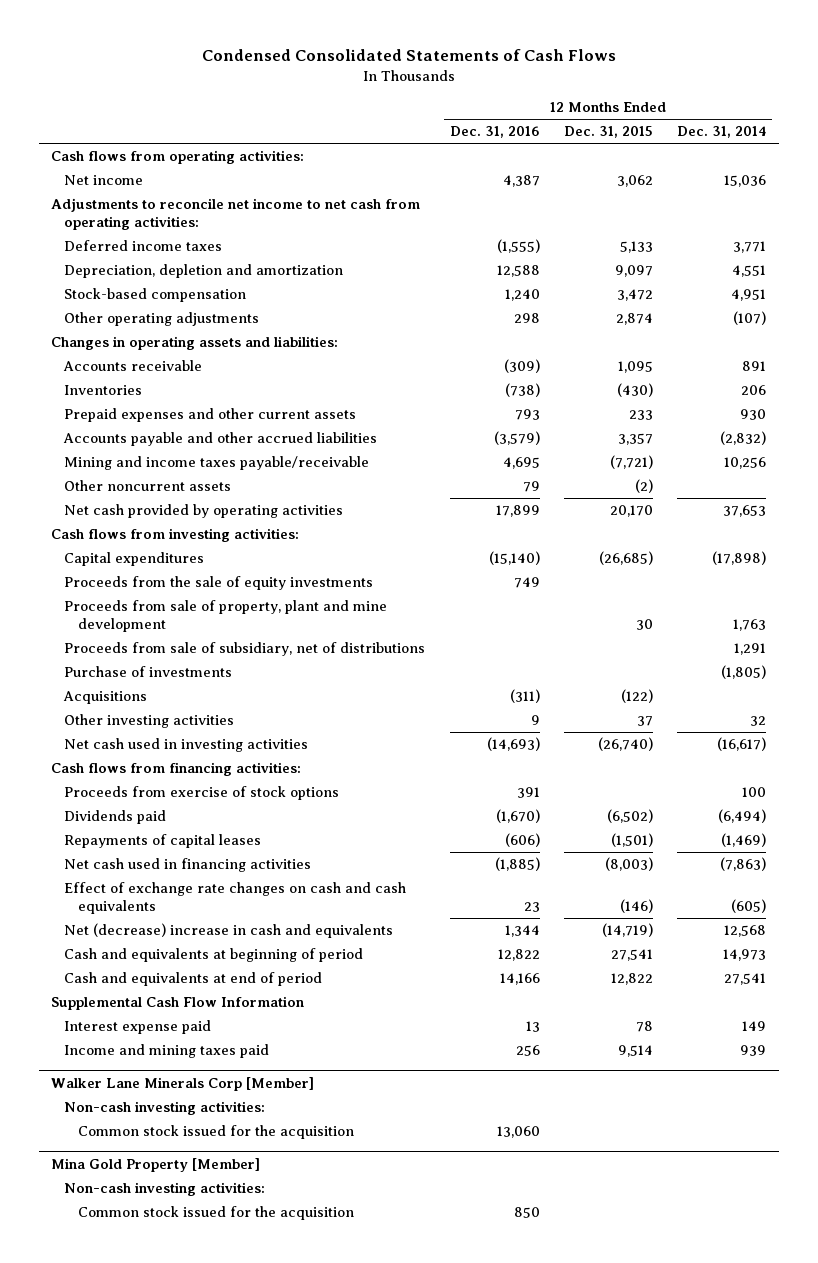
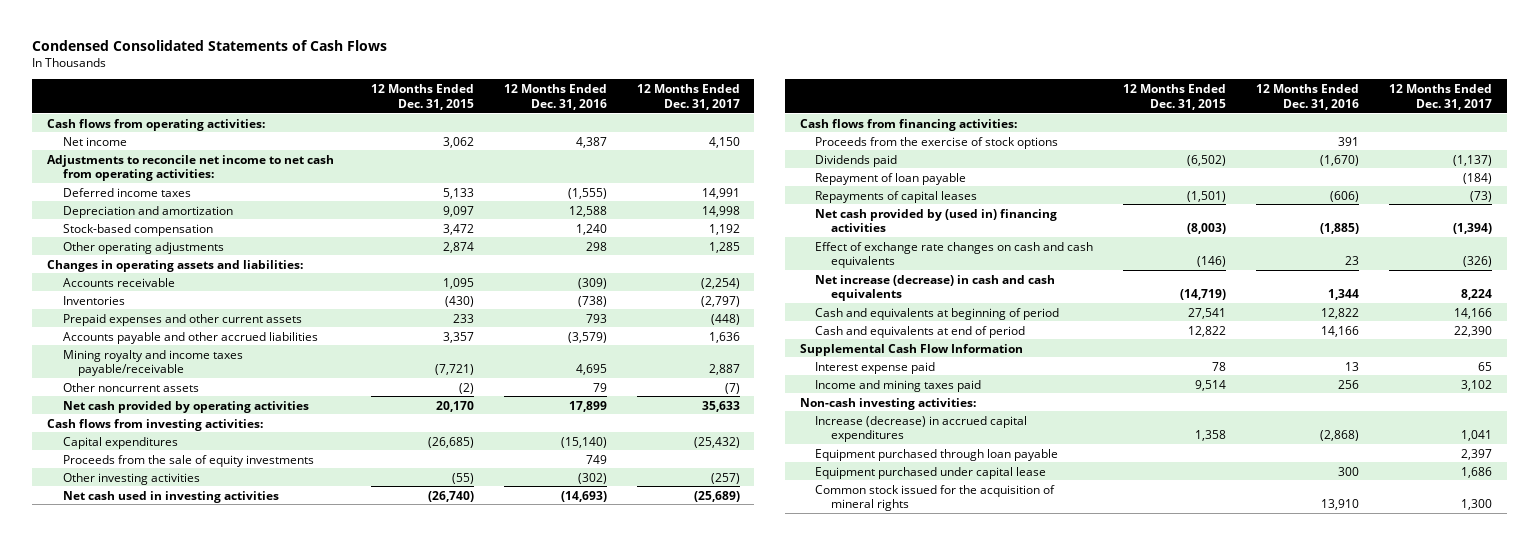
- | 12 Months Ended Dec. 31, 2016 | 12 Months Ended Dec. 31, 2015 | 12 Months Ended Dec. 31, 2014
+ | 12 Months Ended Dec. 31, 2015 | 12 Months Ended Dec. 31, 2016 | 12 Months Ended Dec. 31, 2017
- Depreciation, depletion and amortization | 12,588 | 9,097 | 4,551
+ Depreciation and amortization | 9,097 | 12,588 | 14,998
- Mining and income taxes payable/receivable | 4,695 | (7,721) | 10,256
+ Mining royalty and income taxes payable/receivable | (7,721) | 4,695 | 2,887
- Proceeds from sale of property, plant and mine development | | 30 | 1,763
- Proceeds from sale of subsidiary, net of distributions | | | 1,291
- Purchase of investments | | | (1,805)
- Acquisitions | (311) | (122) |
- Other investing activities | 9 | 37 | 32
+ Other investing activities | (55) | (302) | (257)
- Proceeds from exercise of stock options | 391 | | 100
+ Proceeds from the exercise of stock options | | 391 |
+ Repayment of loan payable | | | (184)
- Net cash used in financing activities | (1,885) | (8,003) | (7,863)
+ Net cash provided by (used in) financing activities | (8,003) | (1,885) | (1,394)
- Net (decrease) increase in cash and equivalents | 1,344 | (14,719) | 12,568
+ Net increase (decrease) in cash and cash equivalents | (14,719) | 1,344 | 8,224
- Walker Lane Minerals Corp [Member]
- Common stock issued for the acquisition | 13,060 | |
- Mina Gold Property [Member]
- Non-cash investing activities:
- Common stock issued for the acquisition | 850 | |
+ Increase (decrease) in accrued capital expenditures | 1,358 | (2,868) | 1,041
+ Equipment purchased through loan payable | | | 2,397
+ Equipment purchased under capital lease | | 300 | 1,686
+ Common stock issued for the acquisition of mineral rights | | 13,910 | 1,300

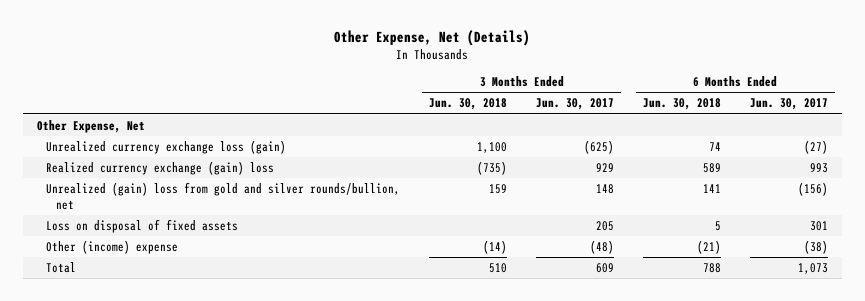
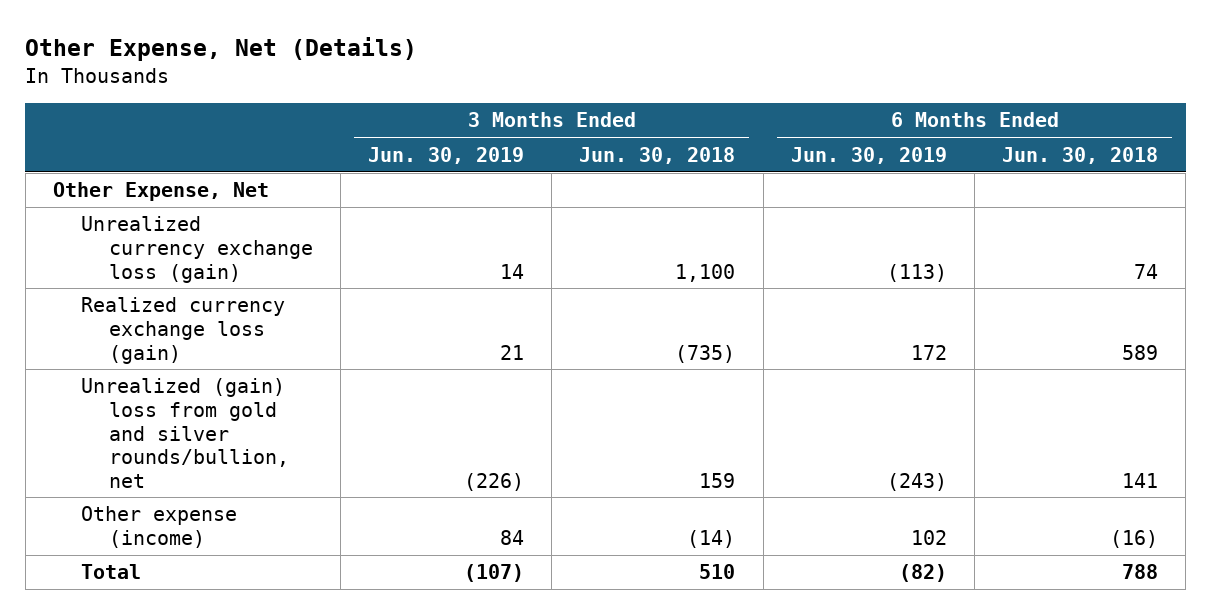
- | 3 Months Ended Jun. 30, 2018 | 3 Months Ended Jun. 30, 2017 | 6 Months Ended Jun. 30, 2018 | 6 Months Ended Jun. 30, 2017
+ | 3 Months Ended Jun. 30, 2019 | 3 Months Ended Jun. 30, 2018 | 6 Months Ended Jun. 30, 2019 | 6 Months Ended Jun. 30, 2018
- Realized currency exchange (gain) loss | (735) | 929 | 589 | 993
+ Realized currency exchange loss (gain) | 21 | (735) | 172 | 589
- Loss on disposal of fixed assets | | 205 | 5 | 301
- Other (income) expense | (14) | (48) | (21) | (38)
+ Other expense (income) | 84 | (14) | 102 | (16)

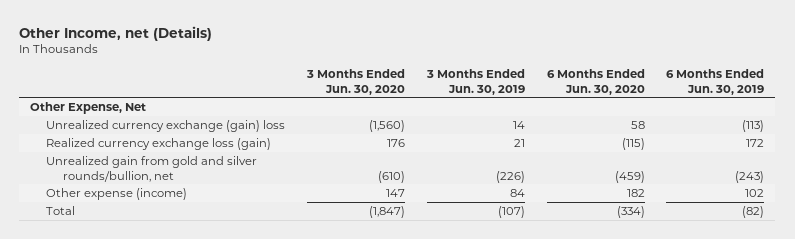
- Other Expense, Net (Details)
+ Other Income, net (Details)
- | 3 Months Ended Jun. 30, 2019 | 3 Months Ended Jun. 30, 2018 | 6 Months Ended Jun. 30, 2019 | 6 Months Ended Jun. 30, 2018
+ | 3 Months Ended Jun. 30, 2020 | 3 Months Ended Jun. 30, 2019 | 6 Months Ended Jun. 30, 2020 | 6 Months Ended Jun. 30, 2019
- Unrealized currency exchange loss (gain) | 14 | 1,100 | (113) | 74
+ Unrealized currency exchange (gain) loss | (1,560) | 14 | 58 | (113)
- Unrealized (gain) loss from gold and silver rounds/bullion, net | (226) | 159 | (243) | 141
+ Unrealized gain from gold and silver rounds/bullion, net | (610) | (226) | (459) | (243)

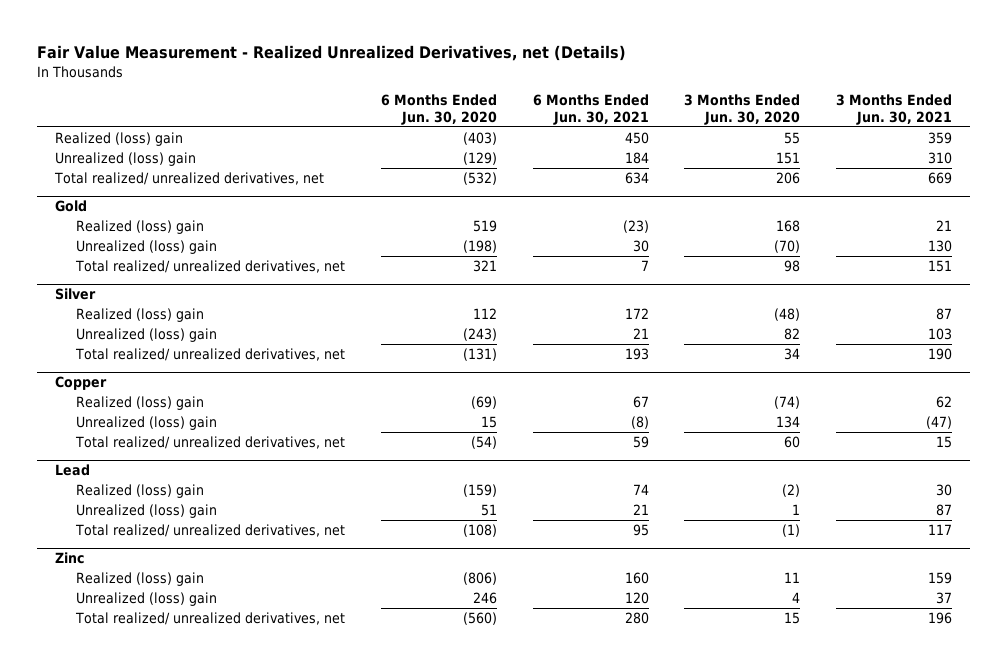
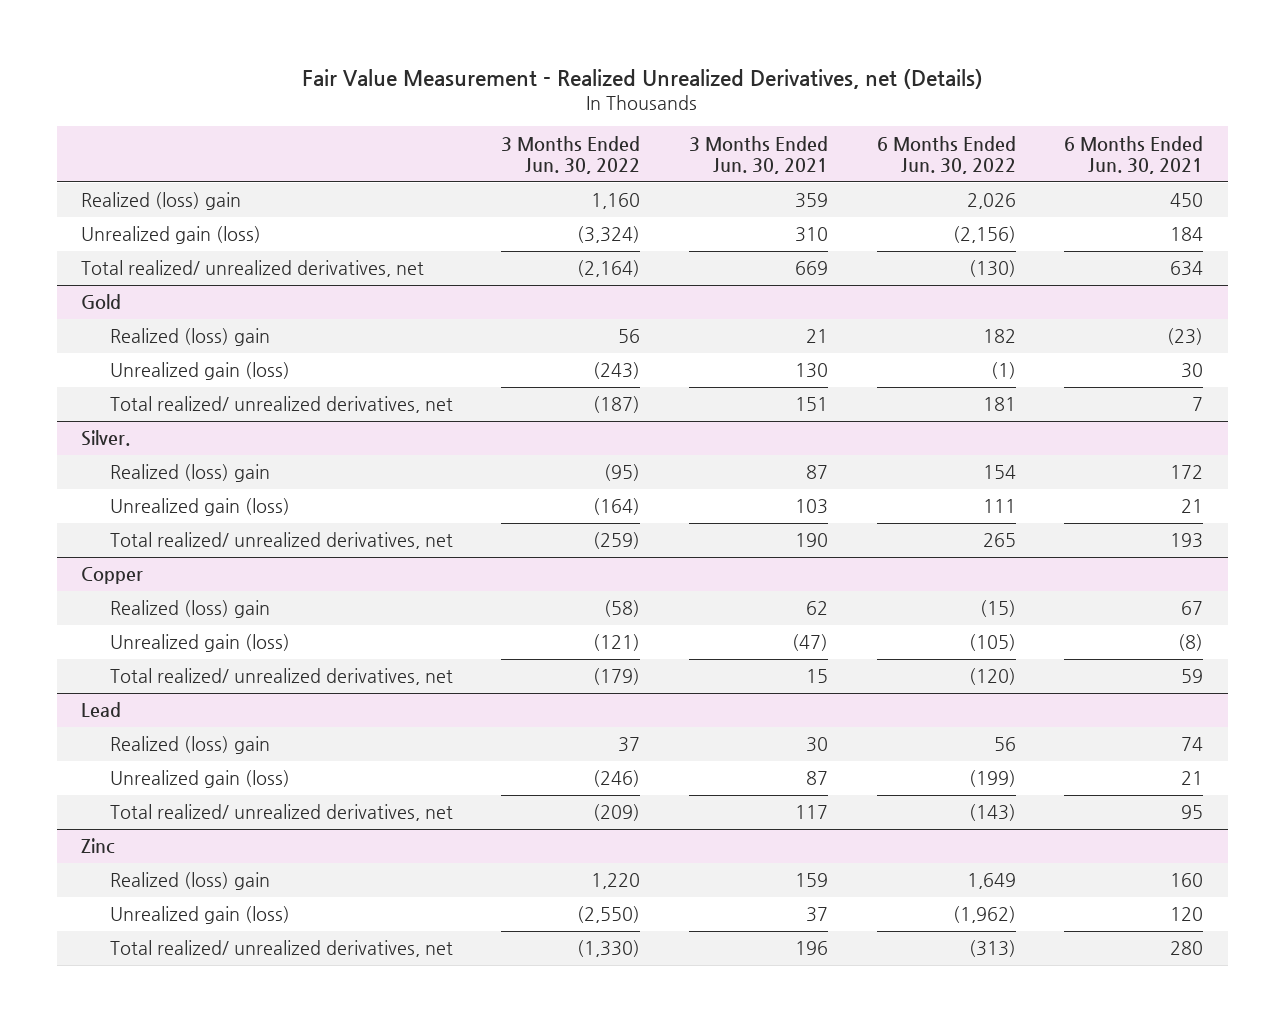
- | 6 Months Ended Jun. 30, 2020 | 6 Months Ended Jun. 30, 2021 | 3 Months Ended Jun. 30, 2020 | 3 Months Ended Jun. 30, 2021
+ | 3 Months Ended Jun. 30, 2022 | 3 Months Ended Jun. 30, 2021 | 6 Months Ended Jun. 30, 2022 | 6 Months Ended Jun. 30, 2021
- Unrealized (loss) gain | (129) | 184 | 151 | 310
+ Unrealized gain (loss) | (3,324) | 310 | (2,156) | 184
@ Gold
- Unrealized (loss) gain | (198) | 30 | (70) | 130
+ Unrealized gain (loss) | (243) | 130 | (1) | 30
- Silver
+ Silver.
- Unrealized (loss) gain | (243) | 21 | 82 | 103
+ Unrealized gain (loss) | (164) | 103 | 111 | 21
@ Copper
- Unrealized (loss) gain | 15 | (8) | 134 | (47)
+ Unrealized gain (loss) | (121) | (47) | (105) | (8)
@ Lead
- Unrealized (loss) gain | 51 | 21 | 1 | 87
+ Unrealized gain (loss) | (246) | 87 | (199) | 21
@ Zinc
- Unrealized (loss) gain | 246 | 120 | 4 | 37
+ Unrealized gain (loss) | (2,550) | 37 | (1,962) | 120

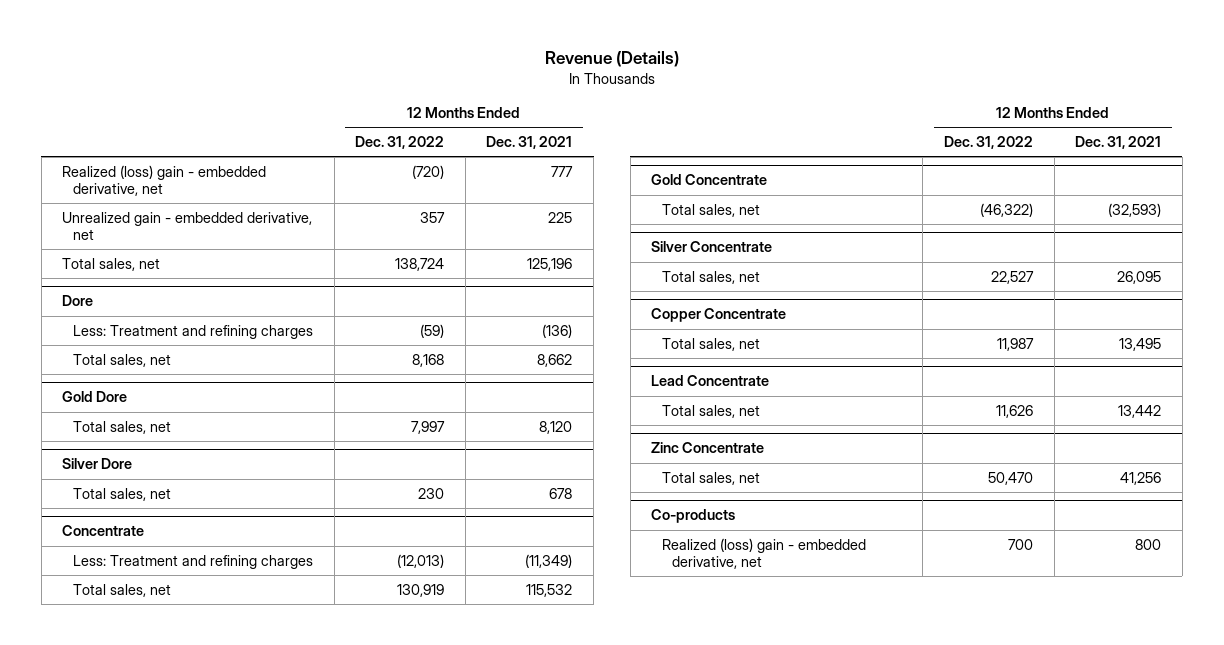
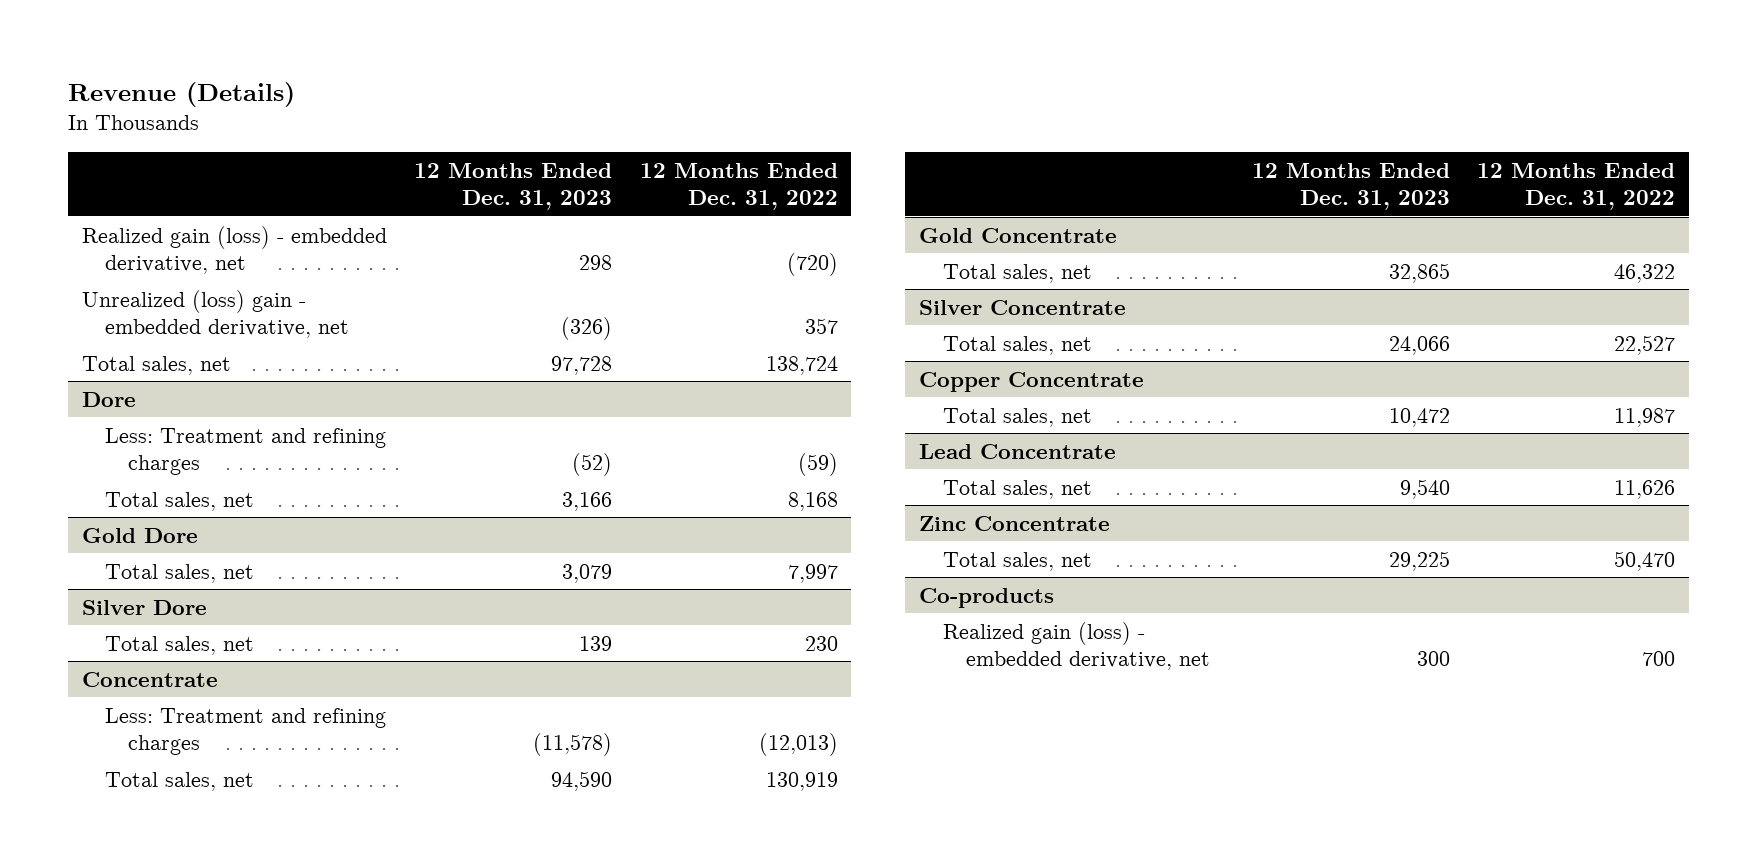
- | 12 Months Ended Dec. 31, 2022 | 12 Months Ended Dec. 31, 2021
+ | 12 Months Ended Dec. 31, 2023 | 12 Months Ended Dec. 31, 2022
- Realized (loss) gain - embedded derivative, net | (720) | 777
- Unrealized gain - embedded derivative, net | 357 | 225
+ Realized gain (loss) - embedded derivative, net | 298 | (720)
+ Unrealized (loss) gain - embedded derivative, net | (326) | 357
@ Gold Concentrate
- Total sales, net | (46,322) | (32,593)
+ Total sales, net | 32,865 | 46,322
@ Co-products
- Realized (loss) gain - embedded derivative, net | 700 | 800
+ Realized gain (loss) - embedded derivative, net | 300 | 700

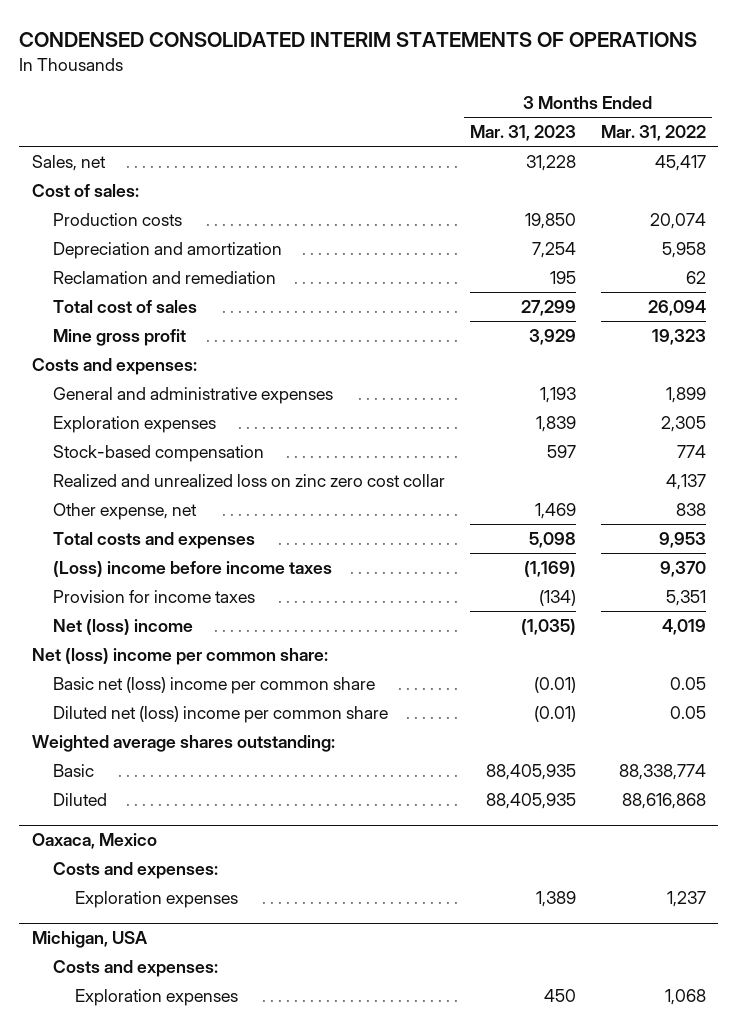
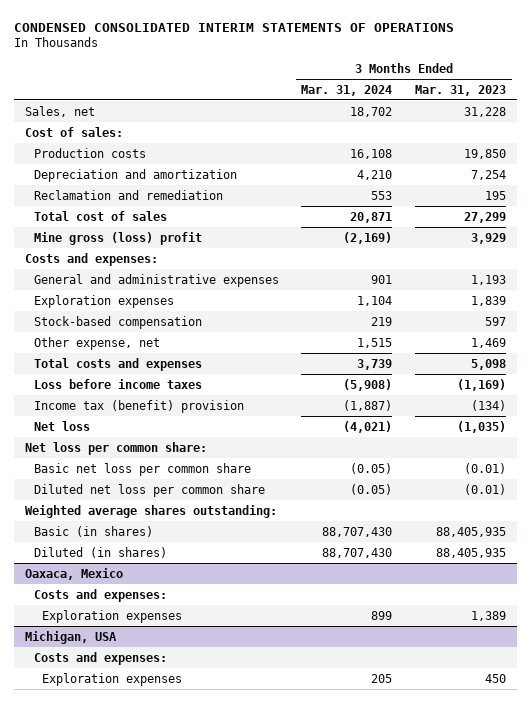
- | 3 Months Ended Mar. 31, 2023 | 3 Months Ended Mar. 31, 2022
+ | 3 Months Ended Mar. 31, 2024 | 3 Months Ended Mar. 31, 2023
- Mine gross profit | 3,929 | 19,323
+ Mine gross (loss) profit | (2,169) | 3,929
- Realized and unrealized loss on zinc zero cost collar | | 4,137
- (Loss) income before income taxes | (1,169) | 9,370
- Provision for income taxes | (134) | 5,351
- Net (loss) income | (1,035) | 4,019
- Net (loss) income per common share:
- Basic net (loss) income per common share | (0.01) | 0.05
- Diluted net (loss) income per common share | (0.01) | 0.05
+ Loss before income taxes | (5,908) | (1,169)
+ Income tax (benefit) provision | (1,887) | (134)
+ Net loss | (4,021) | (1,035)
+ Net loss per common share:
+ Basic net loss per common share | (0.05) | (0.01)
+ Diluted net loss per common share | (0.05) | (0.01)
- Basic | 88,405,935 | 88,338,774
- Diluted | 88,405,935 | 88,616,868
+ Basic (in shares) | 88,707,430 | 88,405,935
+ Diluted (in shares) | 88,707,430 | 88,405,935

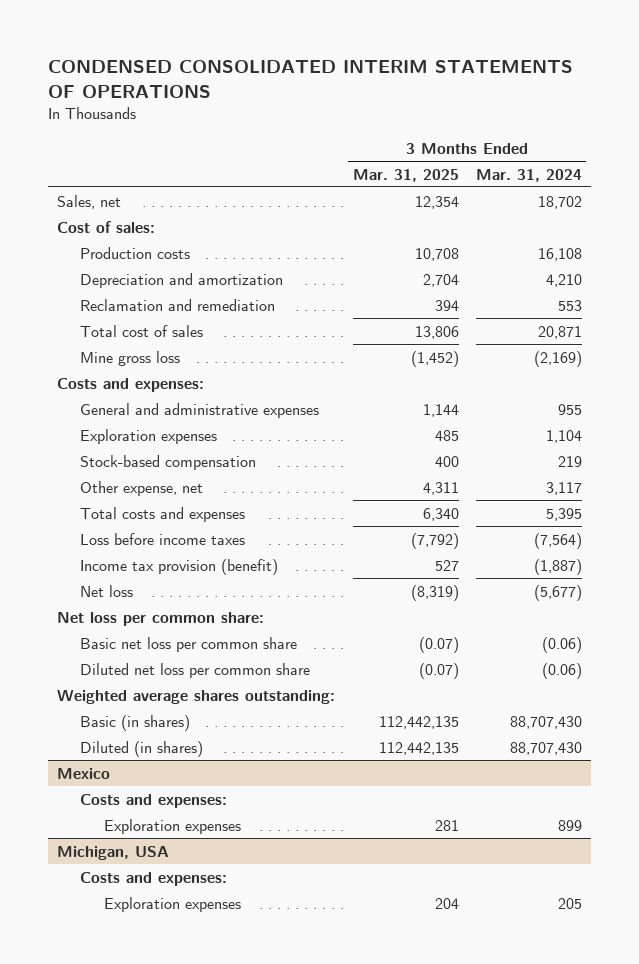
- | 3 Months Ended Mar. 31, 2024 | 3 Months Ended Mar. 31, 2023
+ | 3 Months Ended Mar. 31, 2025 | 3 Months Ended Mar. 31, 2024
- Mine gross (loss) profit | (2,169) | 3,929
+ Mine gross loss | (1,452) | (2,169)
- General and administrative expenses | 901 | 1,193
+ General and administrative expenses | 1,144 | 955
- Other expense, net | 1,515 | 1,469
- Total costs and expenses | 3,739 | 5,098
- Loss before income taxes | (5,908) | (1,169)
- Income tax (benefit) provision | (1,887) | (134)
- Net loss | (4,021) | (1,035)
+ Other expense, net | 4,311 | 3,117
+ Total costs and expenses | 6,340 | 5,395
+ Loss before income taxes | (7,792) | (7,564)
+ Income tax provision (benefit) | 527 | (1,887)
+ Net loss | (8,319) | (5,677)
- Basic net loss per common share | (0.05) | (0.01)
- Diluted net loss per common share | (0.05) | (0.01)
+ Basic net loss per common share | (0.07) | (0.06)
+ Diluted net loss per common share | (0.07) | (0.06)
- Oaxaca, Mexico
+ Mexico

